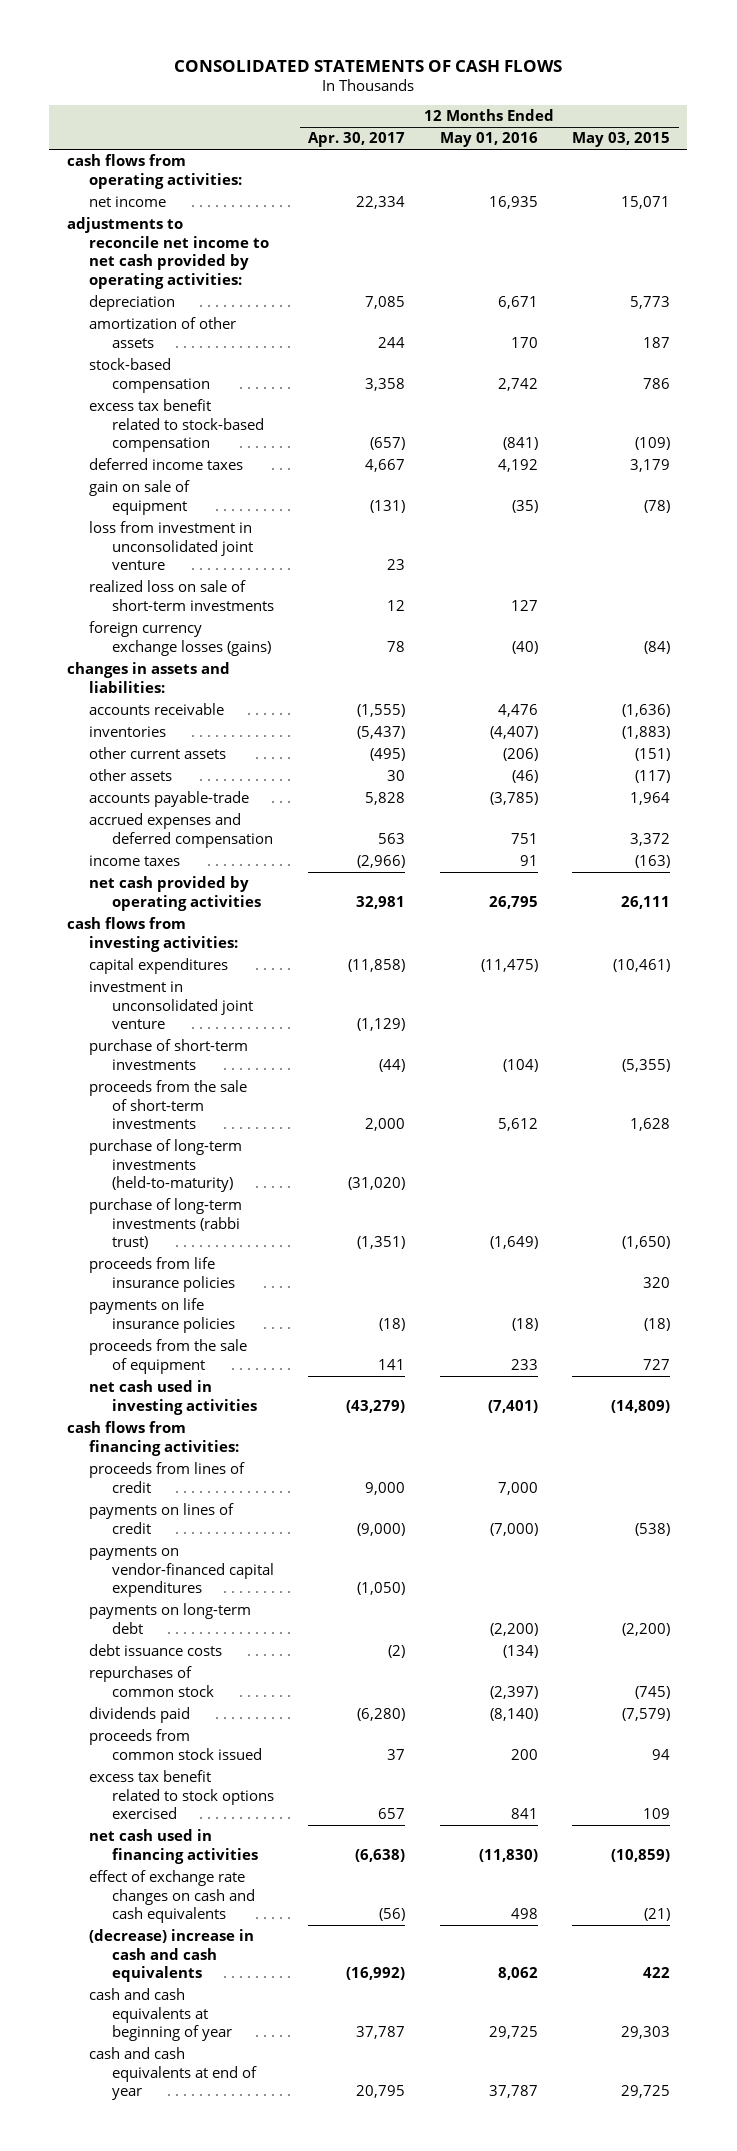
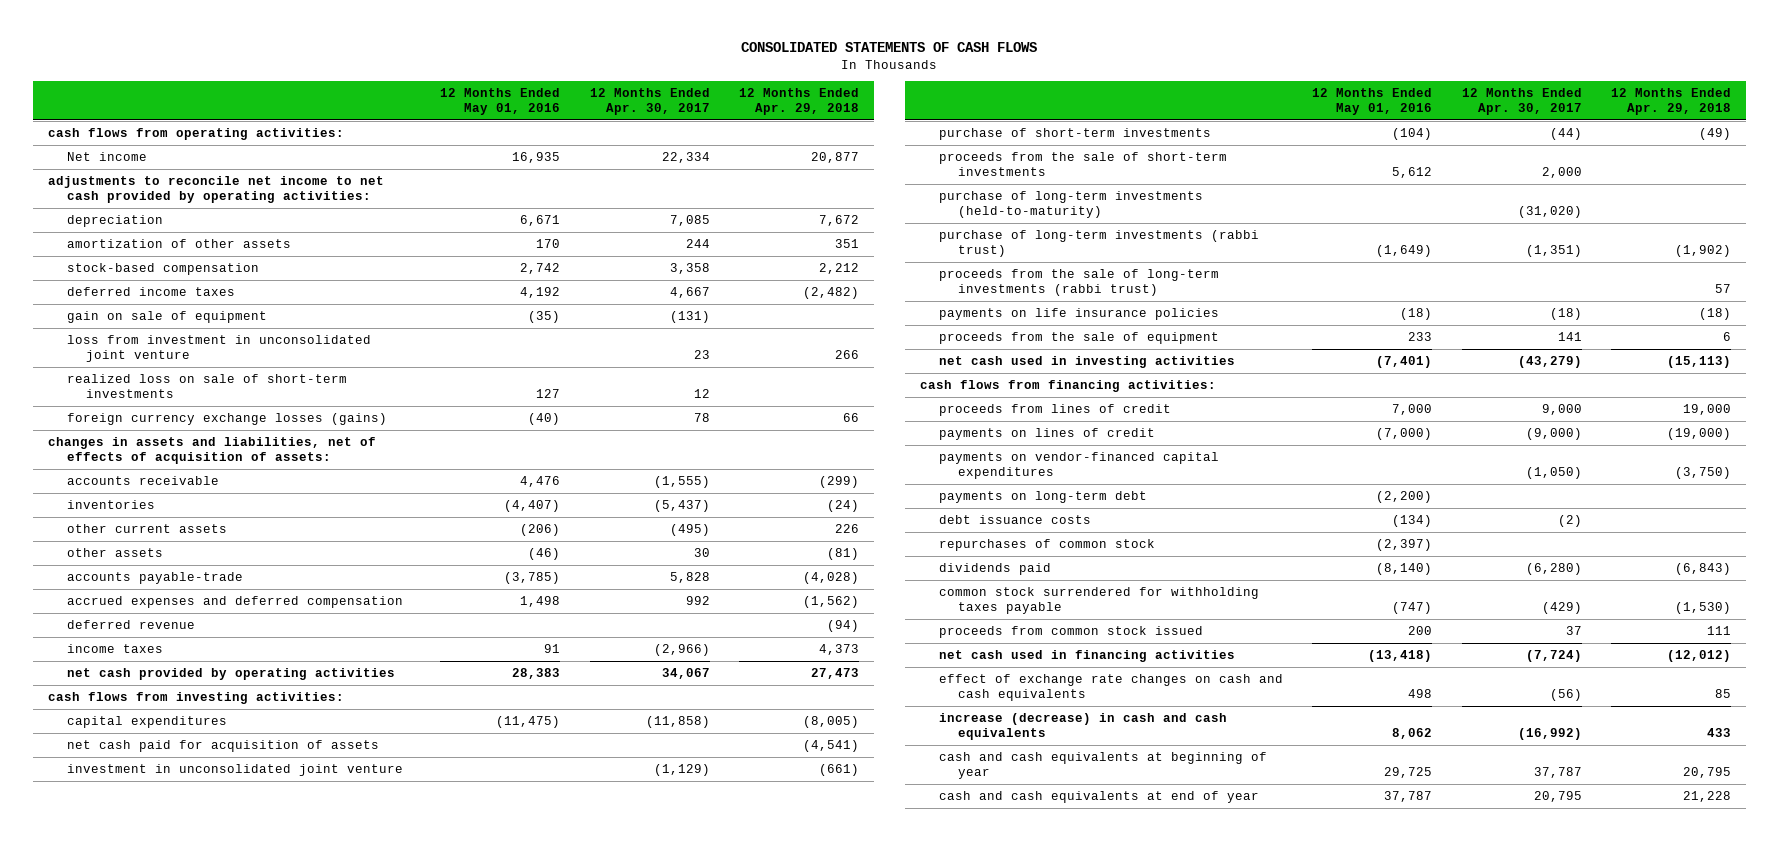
- | 12 Months Ended Apr. 30, 2017 | 12 Months Ended May 01, 2016 | 12 Months Ended May 03, 2015
+ | 12 Months Ended May 01, 2016 | 12 Months Ended Apr. 30, 2017 | 12 Months Ended Apr. 29, 2018
- net income | 22,334 | 16,935 | 15,071
+ Net income | 16,935 | 22,334 | 20,877
- excess tax benefit related to stock-based compensation | (657) | (841) | (109)
- changes in assets and liabilities:
+ changes in assets and liabilities, net of effects of acquisition of assets:
- accrued expenses and deferred compensation | 563 | 751 | 3,372
+ accrued expenses and deferred compensation | 1,498 | 992 | (1,562)
+ deferred revenue | | | (94)
- net cash provided by operating activities | 32,981 | 26,795 | 26,111
+ net cash provided by operating activities | 28,383 | 34,067 | 27,473
+ net cash paid for acquisition of assets | | | (4,541)
- proceeds from life insurance policies | | | 320
+ proceeds from the sale of long-term investments (rabbi trust) | | | 57
+ common stock surrendered for withholding taxes payable | (747) | (429) | (1,530)
- excess tax benefit related to stock options exercised | 657 | 841 | 109
- net cash used in financing activities | (6,638) | (11,830) | (10,859)
+ net cash used in financing activities | (13,418) | (7,724) | (12,012)
- (decrease) increase in cash and cash equivalents | (16,992) | 8,062 | 422
+ increase (decrease) in cash and cash equivalents | 8,062 | (16,992) | 433

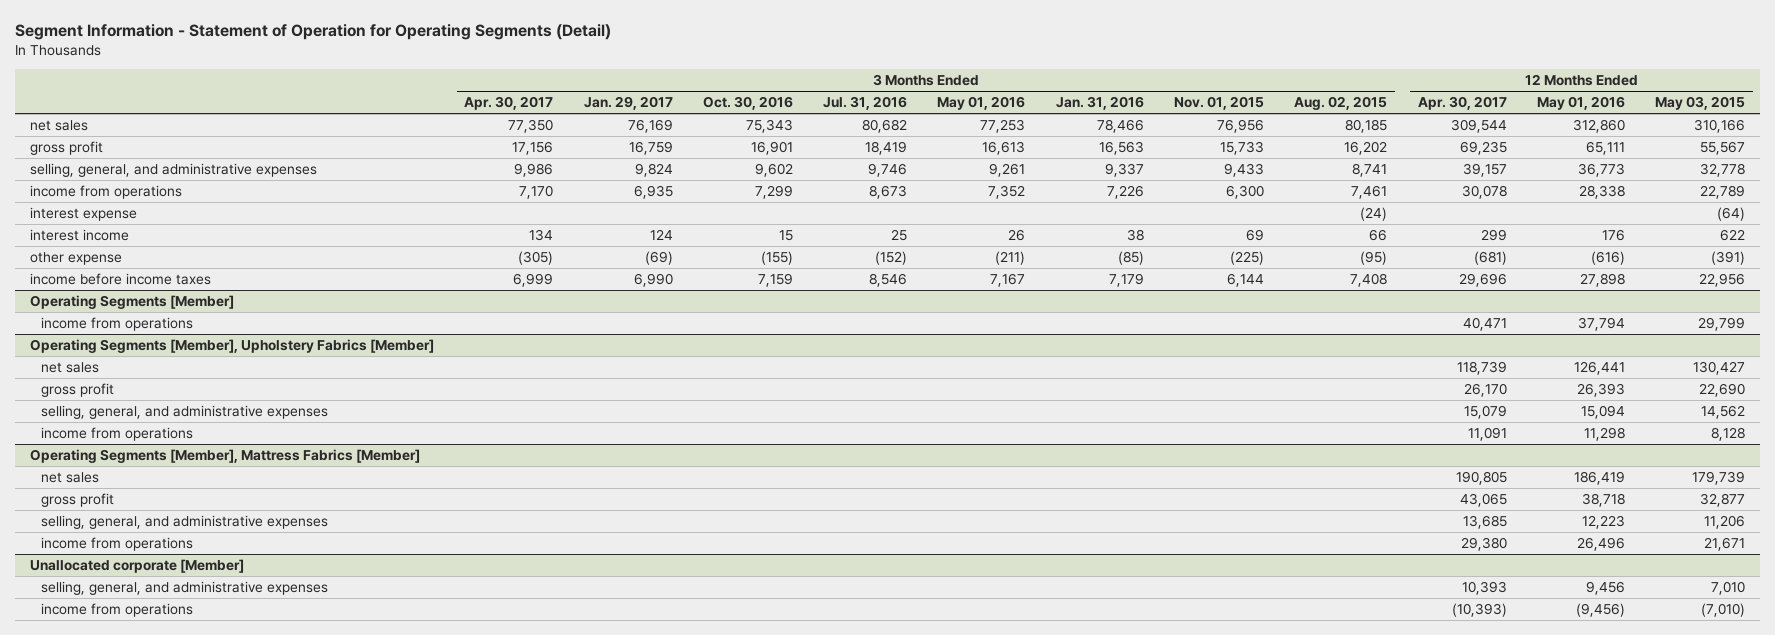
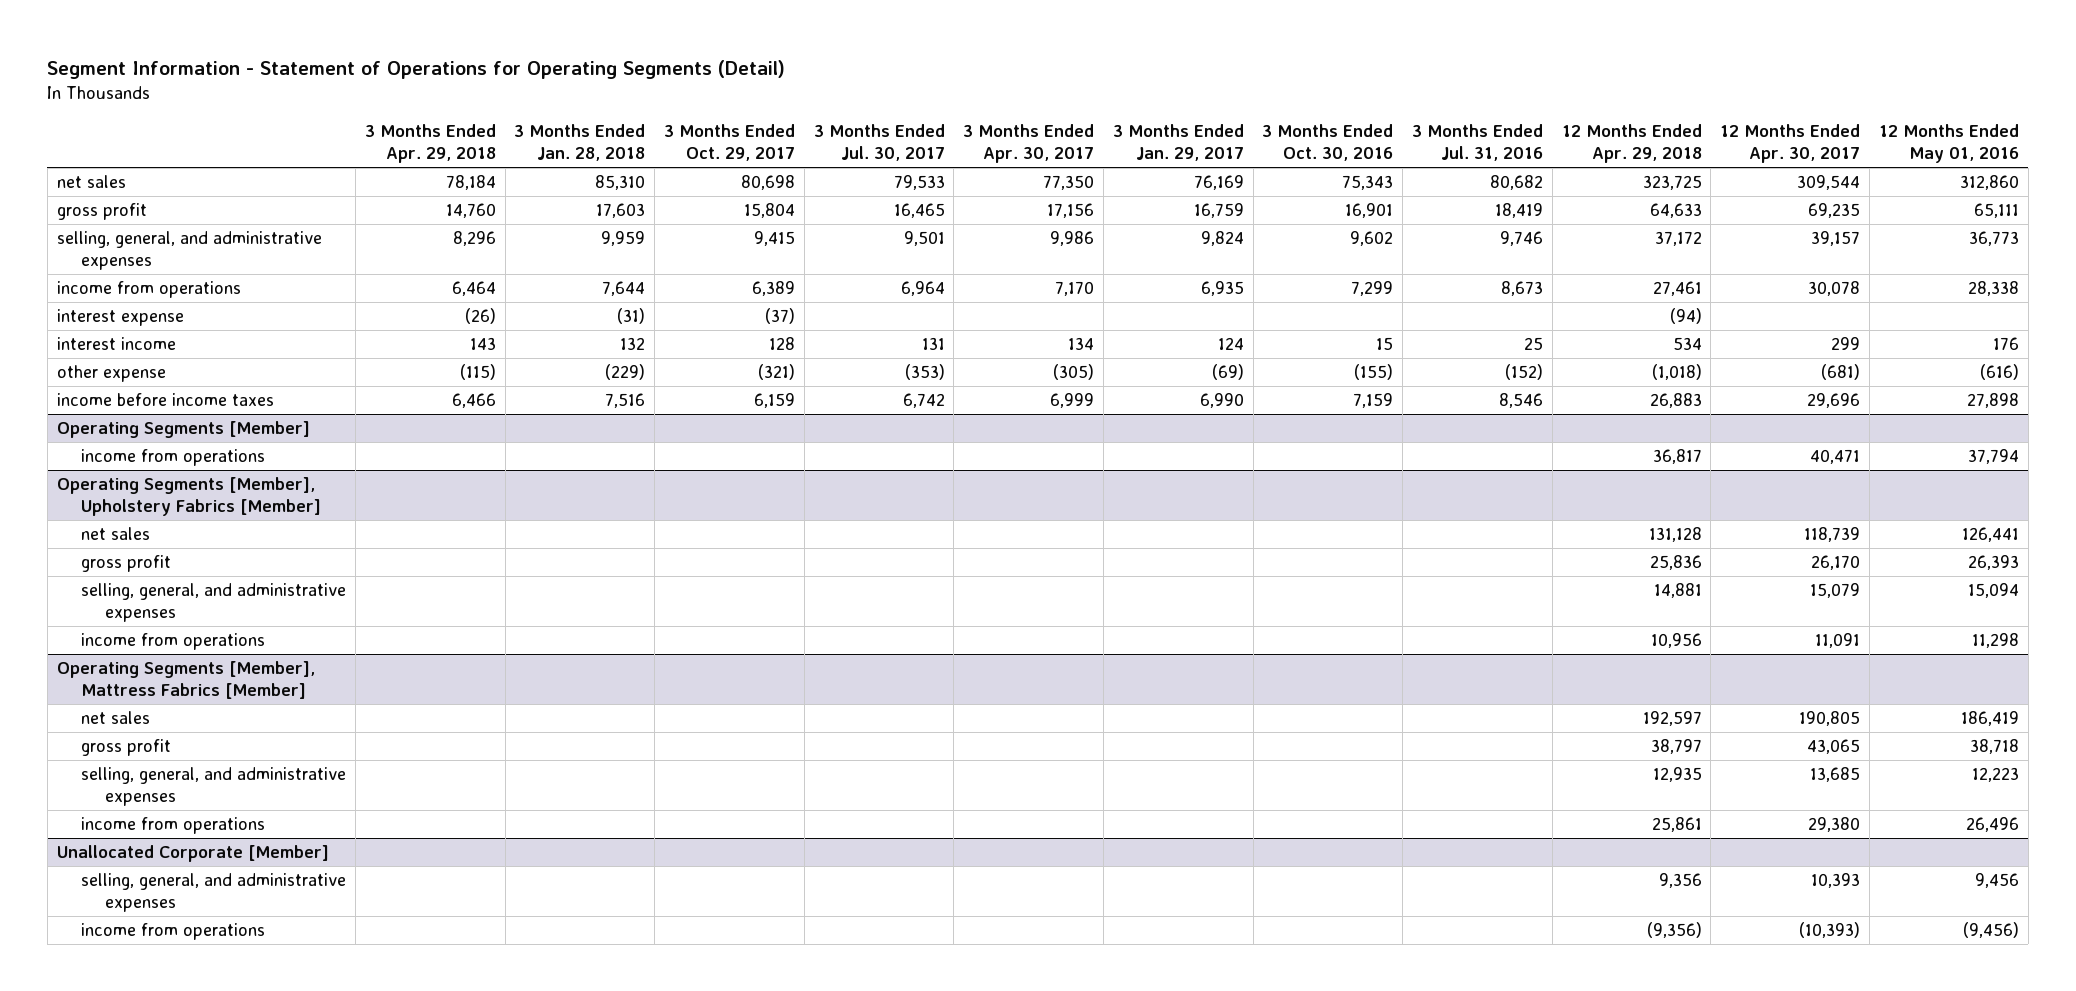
- Segment Information - Statement of Operation for Operating Segments (Detail)
+ Segment Information - Statement of Operations for Operating Segments (Detail)
- | 3 Months Ended Apr. 30, 2017 | 3 Months Ended Jan. 29, 2017 | 3 Months Ended Oct. 30, 2016 | 3 Months Ended Jul. 31, 2016 | 3 Months Ended May 01, 2016 | 3 Months Ended Jan. 31, 2016 | 3 Months Ended Nov. 01, 2015 | 3 Months Ended Aug. 02, 2015 | 12 Months Ended Apr. 30, 2017 | 12 Months Ended May 01, 2016 | 12 Months Ended May 03, 2015
+ | 3 Months Ended Apr. 29, 2018 | 3 Months Ended Jan. 28, 2018 | 3 Months Ended Oct. 29, 2017 | 3 Months Ended Jul. 30, 2017 | 3 Months Ended Apr. 30, 2017 | 3 Months Ended Jan. 29, 2017 | 3 Months Ended Oct. 30, 2016 | 3 Months Ended Jul. 31, 2016 | 12 Months Ended Apr. 29, 2018 | 12 Months Ended Apr. 30, 2017 | 12 Months Ended May 01, 2016
- Unallocated corporate [Member]
+ Unallocated Corporate [Member]

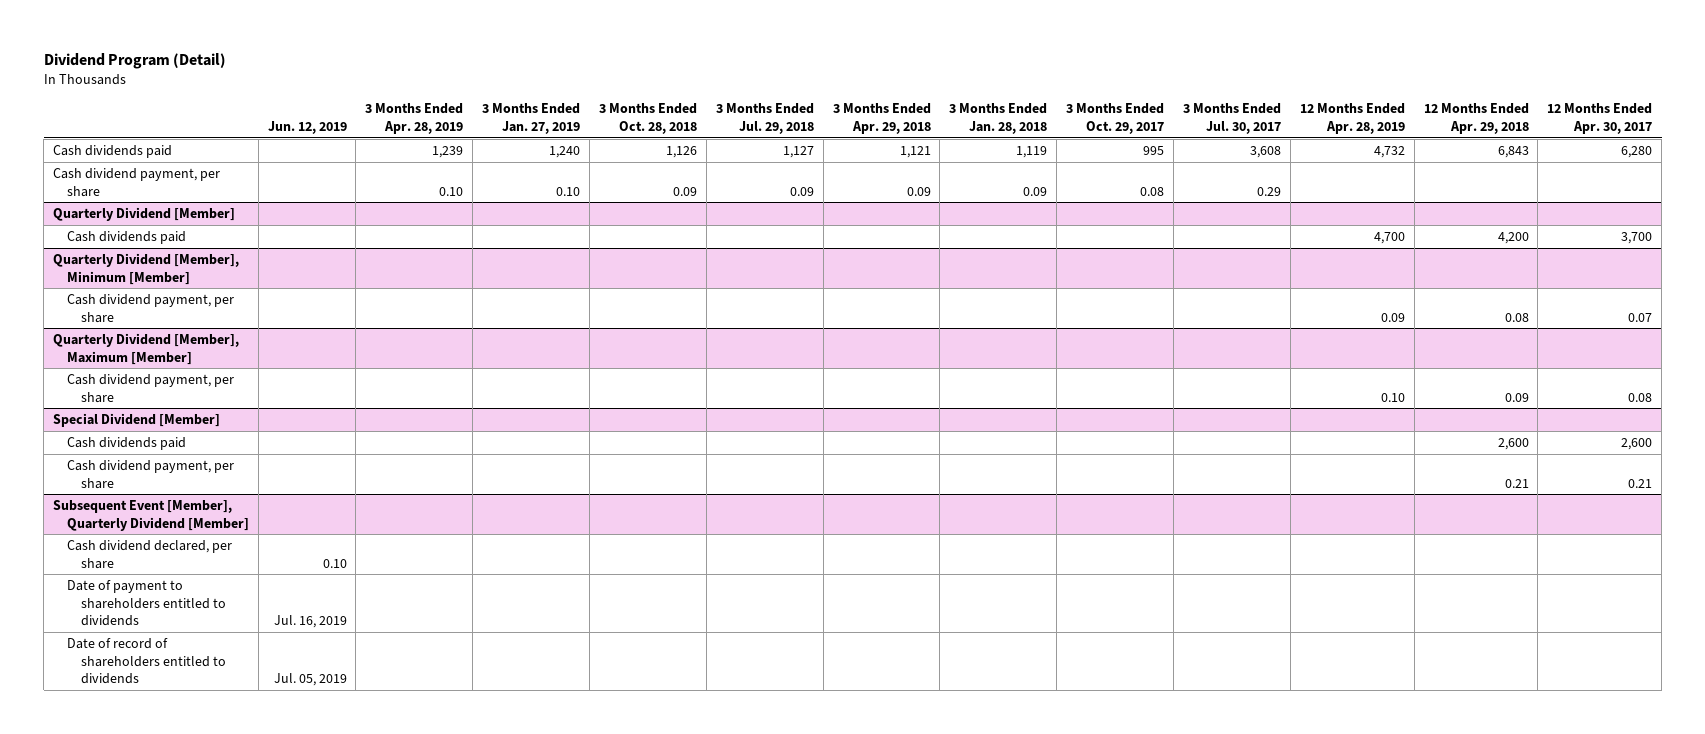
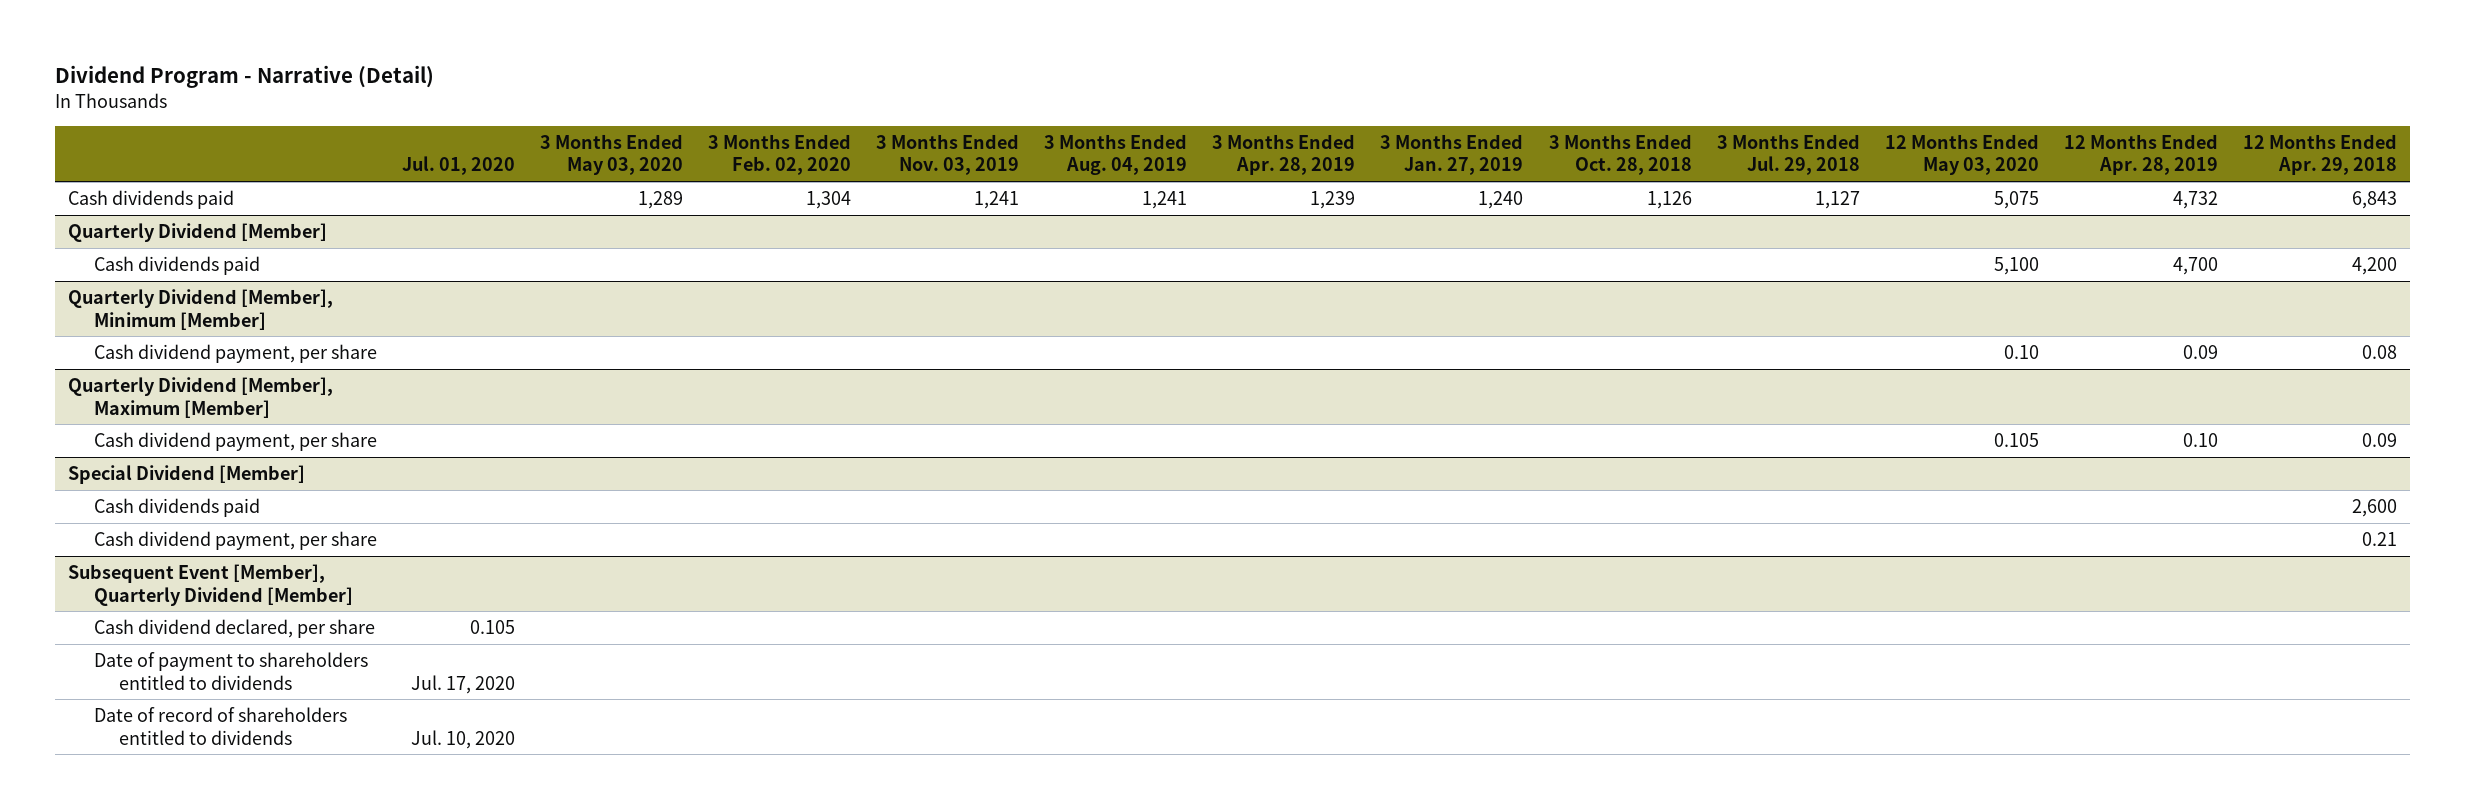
- Dividend Program (Detail)
+ Dividend Program - Narrative (Detail)
- | Jun. 12, 2019 | 3 Months Ended Apr. 28, 2019 | 3 Months Ended Jan. 27, 2019 | 3 Months Ended Oct. 28, 2018 | 3 Months Ended Jul. 29, 2018 | 3 Months Ended Apr. 29, 2018 | 3 Months Ended Jan. 28, 2018 | 3 Months Ended Oct. 29, 2017 | 3 Months Ended Jul. 30, 2017 | 12 Months Ended Apr. 28, 2019 | 12 Months Ended Apr. 29, 2018 | 12 Months Ended Apr. 30, 2017
+ | Jul. 01, 2020 | 3 Months Ended May 03, 2020 | 3 Months Ended Feb. 02, 2020 | 3 Months Ended Nov. 03, 2019 | 3 Months Ended Aug. 04, 2019 | 3 Months Ended Apr. 28, 2019 | 3 Months Ended Jan. 27, 2019 | 3 Months Ended Oct. 28, 2018 | 3 Months Ended Jul. 29, 2018 | 12 Months Ended May 03, 2020 | 12 Months Ended Apr. 28, 2019 | 12 Months Ended Apr. 29, 2018
- Cash dividend payment, per share | | 0.10 | 0.10 | 0.09 | 0.09 | 0.09 | 0.09 | 0.08 | 0.29 | | |

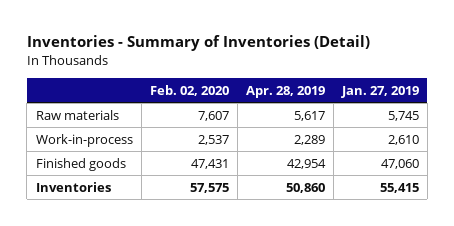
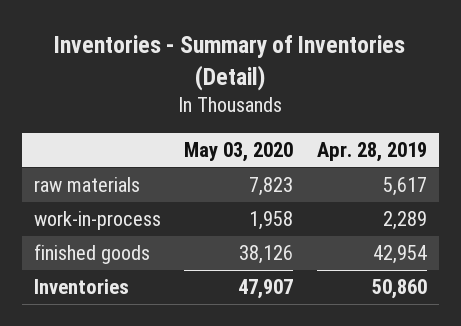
- | Feb. 02, 2020 | Apr. 28, 2019 | Jan. 27, 2019
+ | May 03, 2020 | Apr. 28, 2019
- Raw materials | 7,607 | 5,617 | 5,745
- Work-in-process | 2,537 | 2,289 | 2,610
- Finished goods | 47,431 | 42,954 | 47,060
+ raw materials | 7,823 | 5,617
+ work-in-process | 1,958 | 2,289
+ finished goods | 38,126 | 42,954

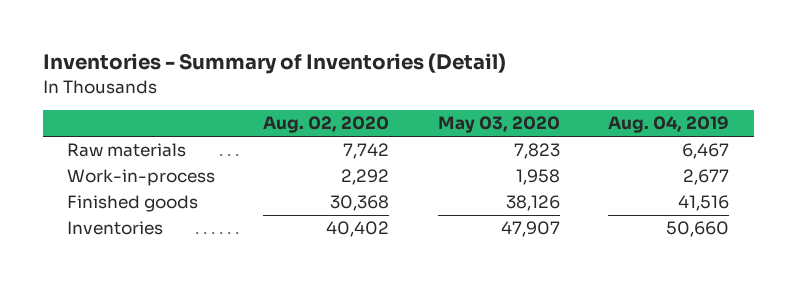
- | May 03, 2020 | Apr. 28, 2019
+ | Aug. 02, 2020 | May 03, 2020 | Aug. 04, 2019
- raw materials | 7,823 | 5,617
- work-in-process | 1,958 | 2,289
- finished goods | 38,126 | 42,954
+ Raw materials | 7,742 | 7,823 | 6,467
+ Work-in-process | 2,292 | 1,958 | 2,677
+ Finished goods | 30,368 | 38,126 | 41,516

